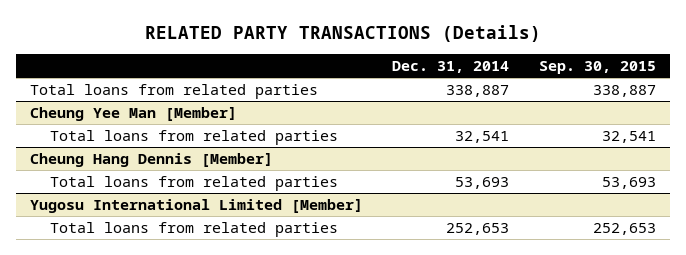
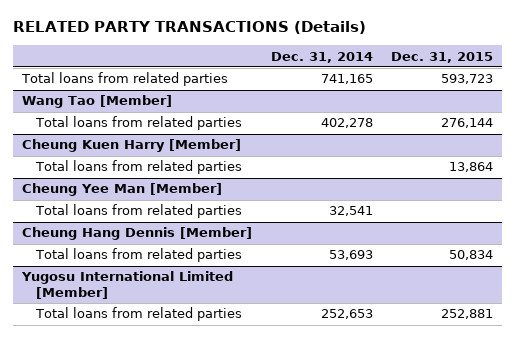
- | Dec. 31, 2014 | Sep. 30, 2015
+ | Dec. 31, 2014 | Dec. 31, 2015
- Total loans from related parties | 338,887 | 338,887
+ Total loans from related parties | 741,165 | 593,723
+ Wang Tao [Member]
+ Total loans from related parties | 402,278 | 276,144
+ Cheung Kuen Harry [Member]
+ Total loans from related parties | | 13,864

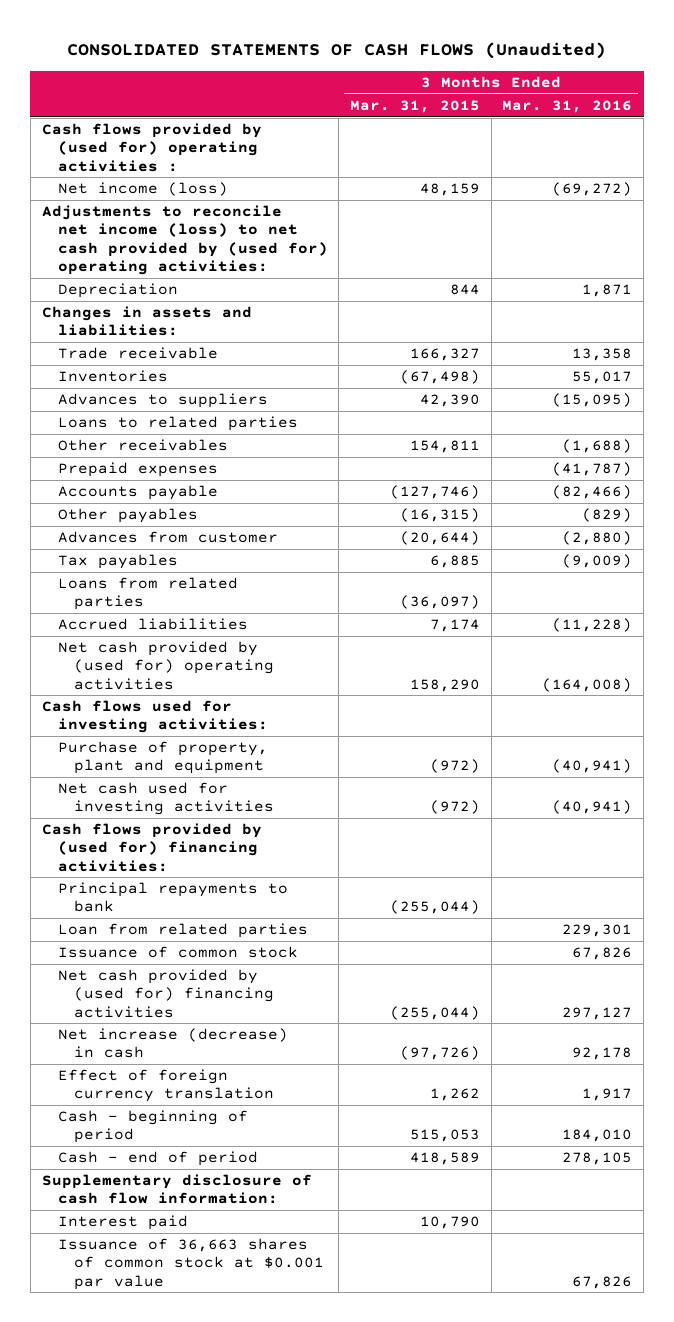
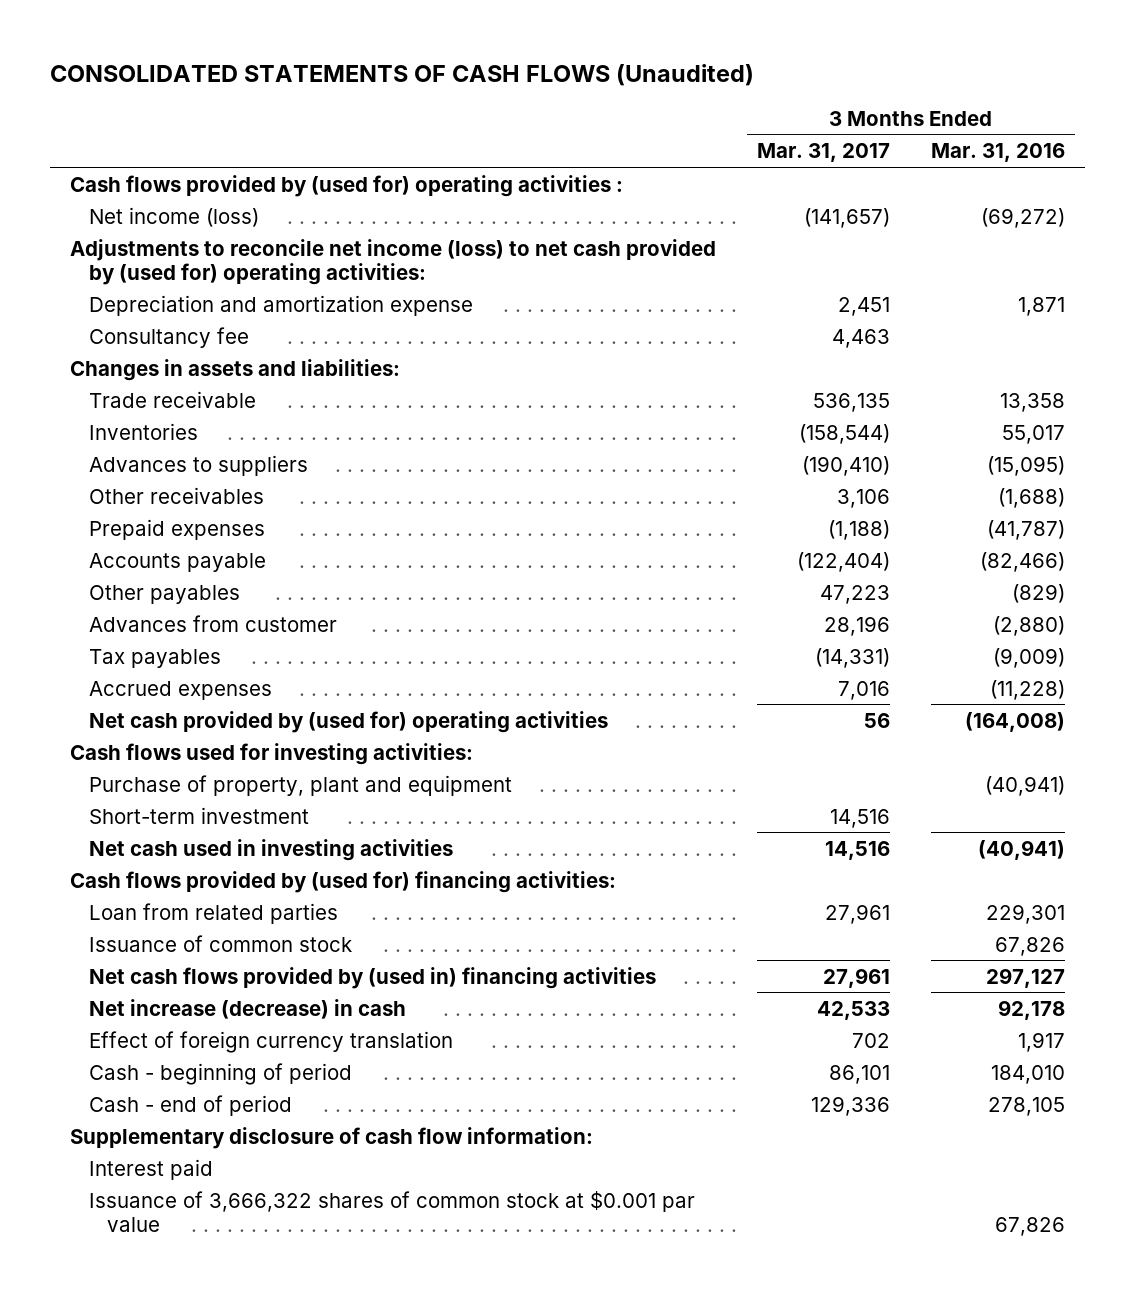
- | 3 Months Ended Mar. 31, 2015 | 3 Months Ended Mar. 31, 2016
+ | 3 Months Ended Mar. 31, 2017 | 3 Months Ended Mar. 31, 2016
- Depreciation | 844 | 1,871
+ Depreciation and amortization expense | 2,451 | 1,871
+ Consultancy fee | 4,463 |
- Loans to related parties
- Loans from related parties | (36,097) |
- Accrued liabilities | 7,174 | (11,228)
+ Accrued expenses | 7,016 | (11,228)
- Net cash used for investing activities | (972) | (40,941)
+ Short-term investment | 14,516 |
+ Net cash used in investing activities | 14,516 | (40,941)
- Principal repayments to bank | (255,044) |
- Net cash provided by (used for) financing activities | (255,044) | 297,127
+ Net cash flows provided by (used in) financing activities | 27,961 | 297,127
- Issuance of 36,663 shares of common stock at $0.001 par value | | 67,826
+ Issuance of 3,666,322 shares of common stock at $0.001 par value | | 67,826

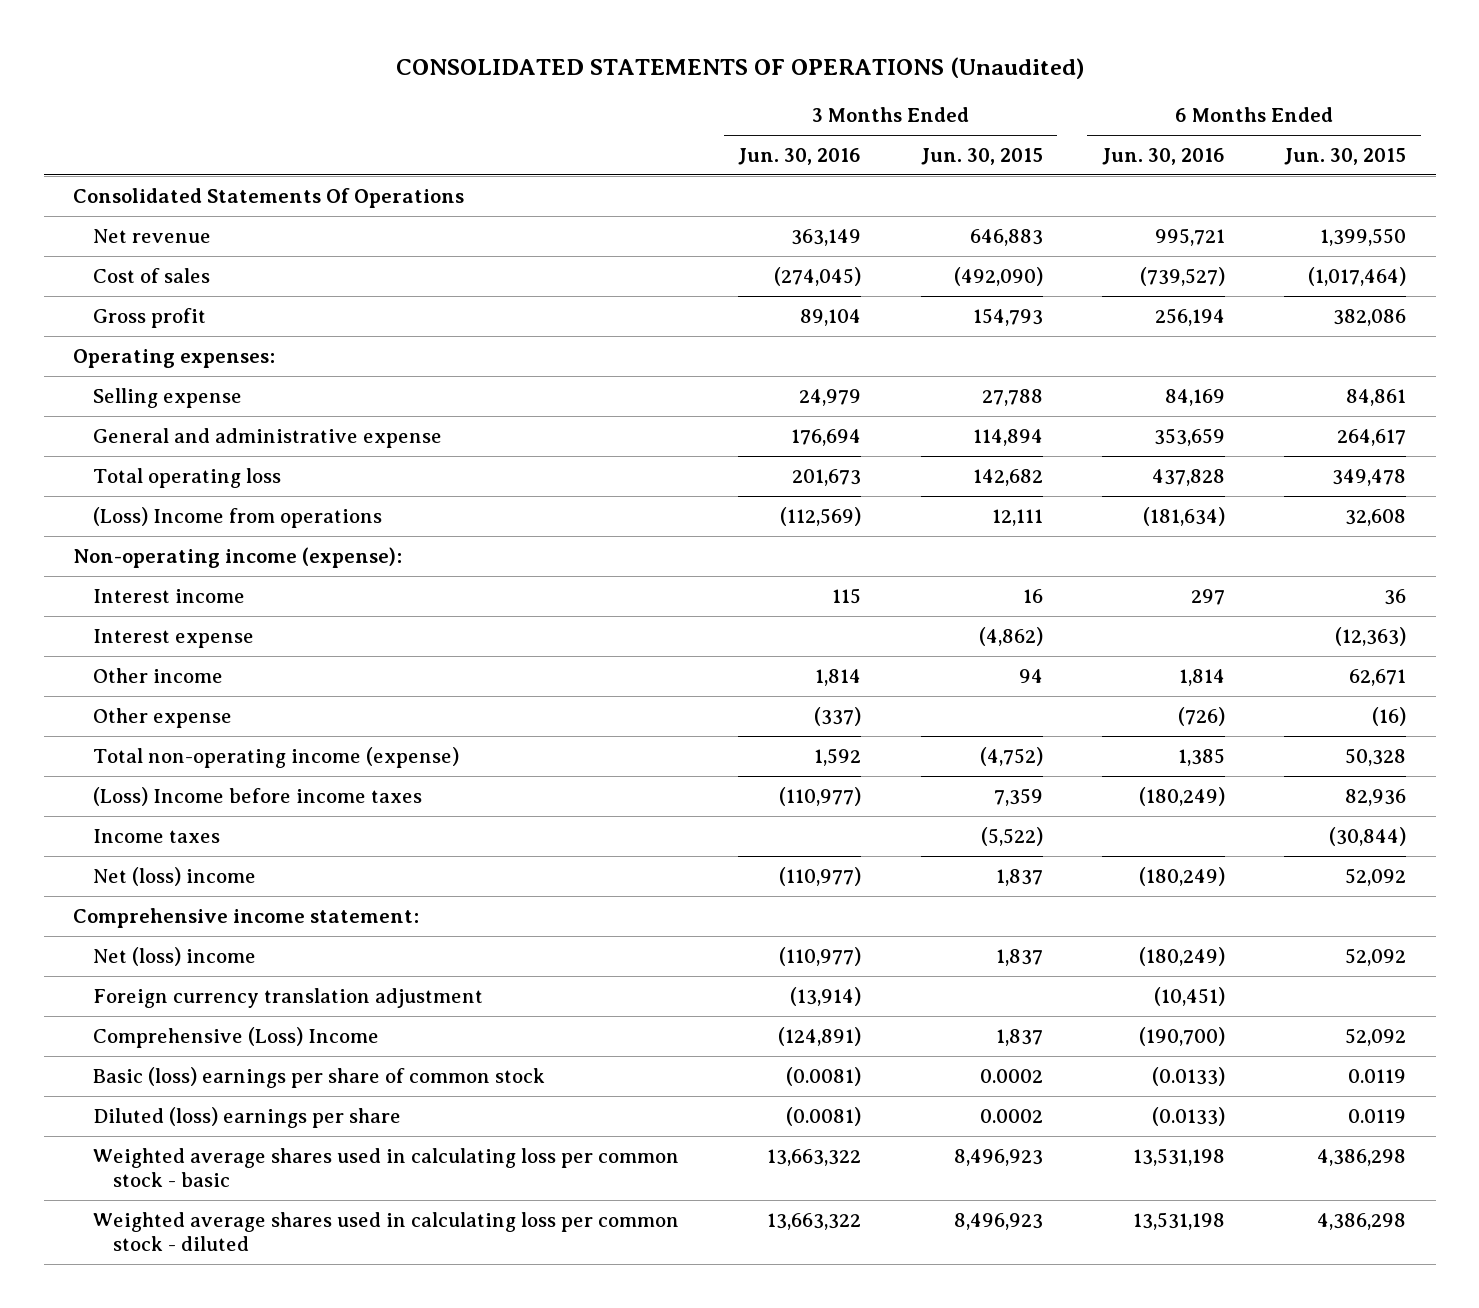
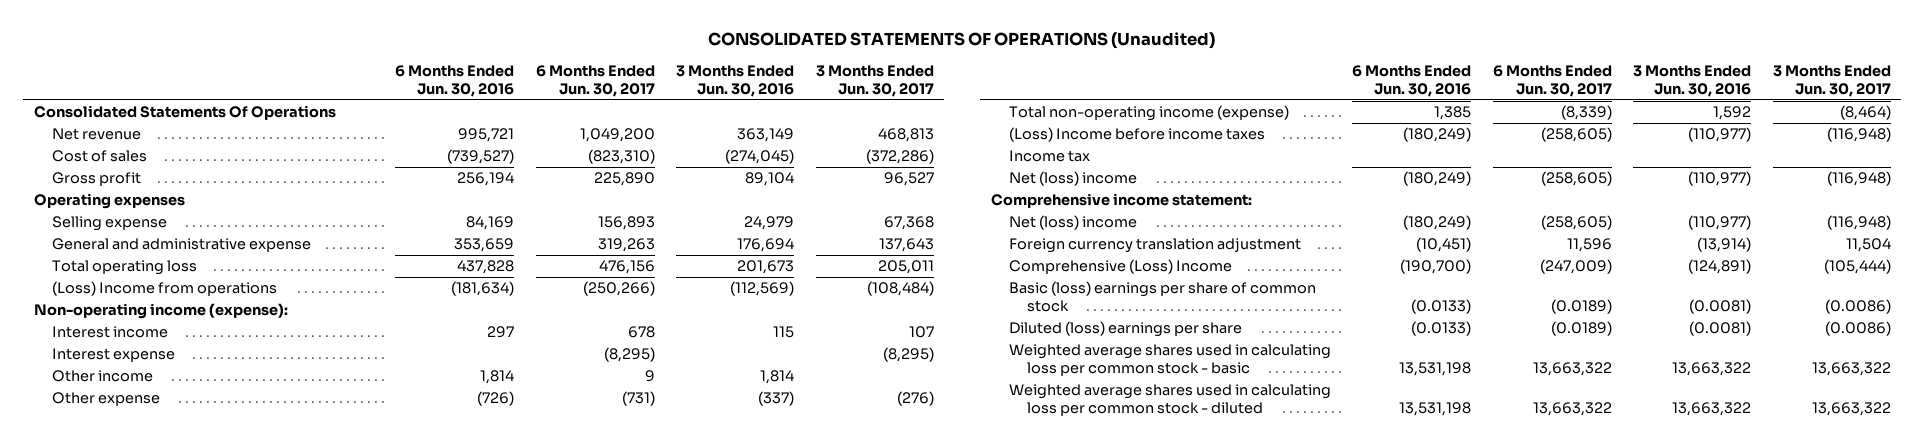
- | 3 Months Ended Jun. 30, 2016 | 3 Months Ended Jun. 30, 2015 | 6 Months Ended Jun. 30, 2016 | 6 Months Ended Jun. 30, 2015
+ | 6 Months Ended Jun. 30, 2016 | 6 Months Ended Jun. 30, 2017 | 3 Months Ended Jun. 30, 2016 | 3 Months Ended Jun. 30, 2017
- Operating expenses:
+ Operating expenses
- Income taxes | | (5,522) | | (30,844)
+ Income tax

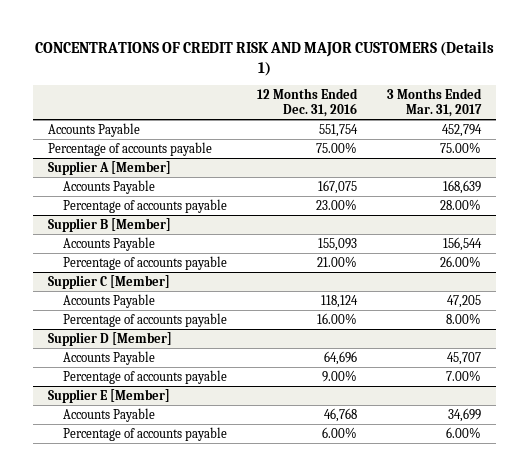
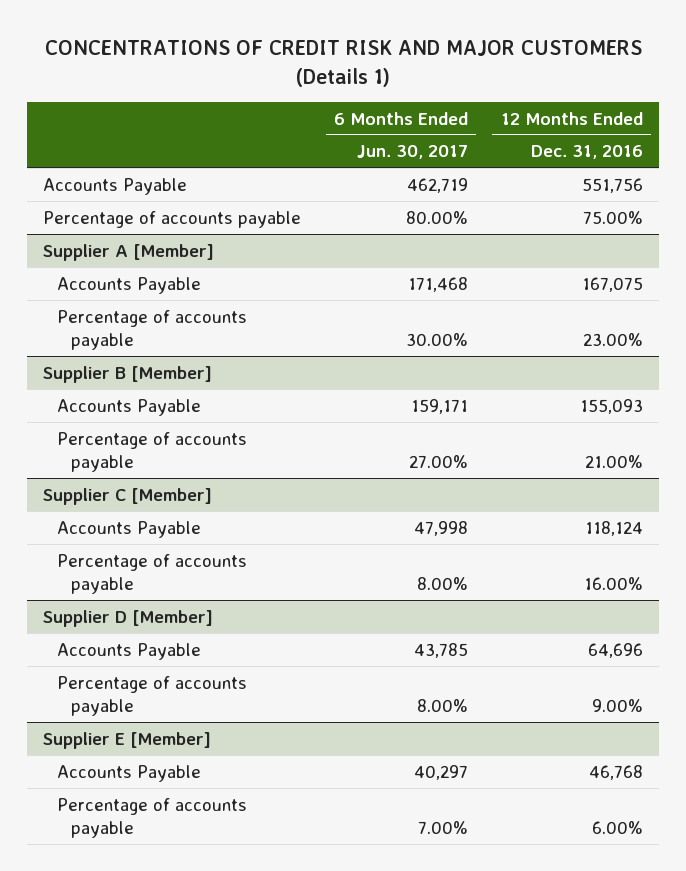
- | 12 Months Ended Dec. 31, 2016 | 3 Months Ended Mar. 31, 2017
+ | 6 Months Ended Jun. 30, 2017 | 12 Months Ended Dec. 31, 2016
- Accounts Payable | 551,754 | 452,794
+ Accounts Payable | 462,719 | 551,756

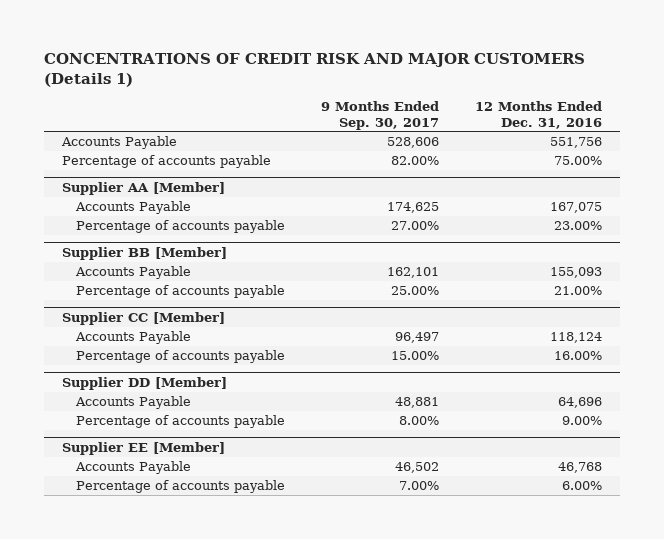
- | 6 Months Ended Jun. 30, 2017 | 12 Months Ended Dec. 31, 2016
+ | 9 Months Ended Sep. 30, 2017 | 12 Months Ended Dec. 31, 2016
- Supplier A [Member]
+ Supplier AA [Member]
- Supplier B [Member]
+ Supplier BB [Member]
- Supplier C [Member]
+ Supplier CC [Member]
- Supplier D [Member]
+ Supplier DD [Member]
- Supplier E [Member]
+ Supplier EE [Member]

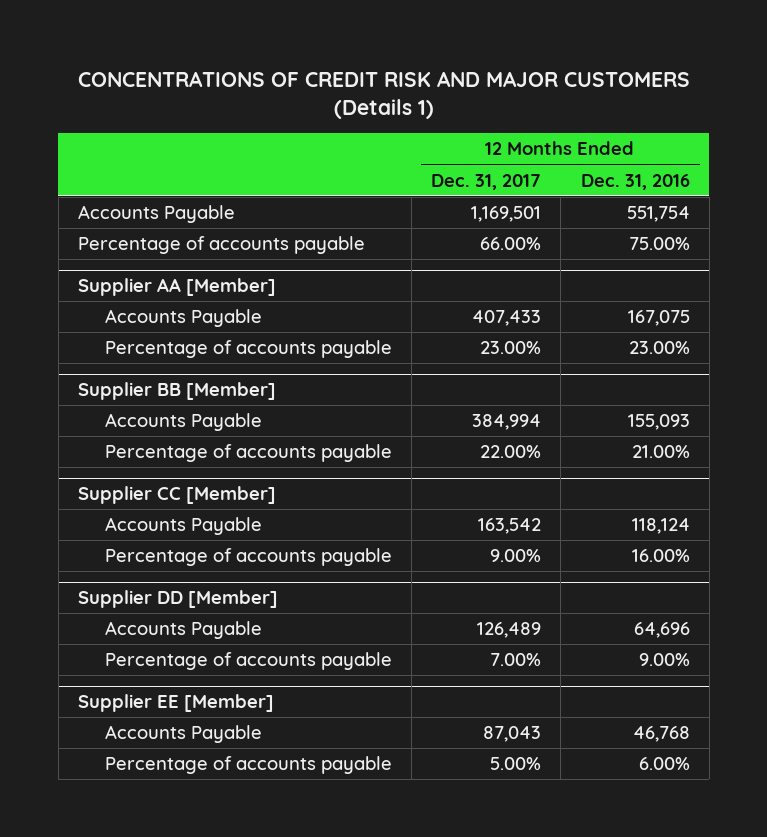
- | 9 Months Ended Sep. 30, 2017 | 12 Months Ended Dec. 31, 2016
+ | 12 Months Ended Dec. 31, 2017 | 12 Months Ended Dec. 31, 2016
- Accounts Payable | 528,606 | 551,756
+ Accounts Payable | 1,169,501 | 551,754

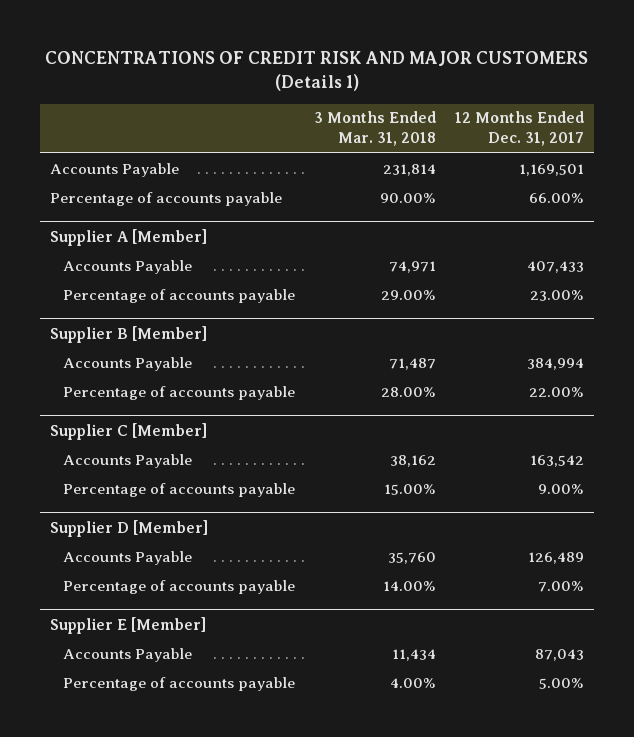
- | 12 Months Ended Dec. 31, 2017 | 12 Months Ended Dec. 31, 2016
+ | 3 Months Ended Mar. 31, 2018 | 12 Months Ended Dec. 31, 2017
- Supplier AA [Member]
+ Supplier A [Member]
- Supplier BB [Member]
+ Supplier B [Member]
- Supplier CC [Member]
+ Supplier C [Member]
- Supplier DD [Member]
+ Supplier D [Member]
- Supplier EE [Member]
+ Supplier E [Member]

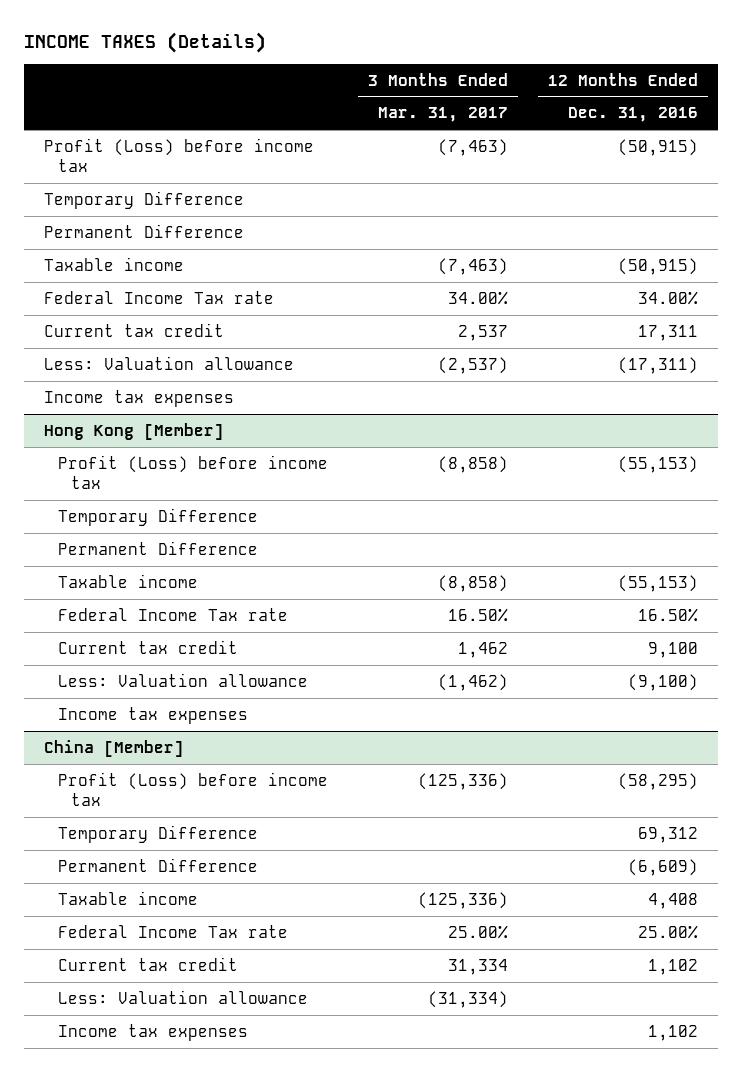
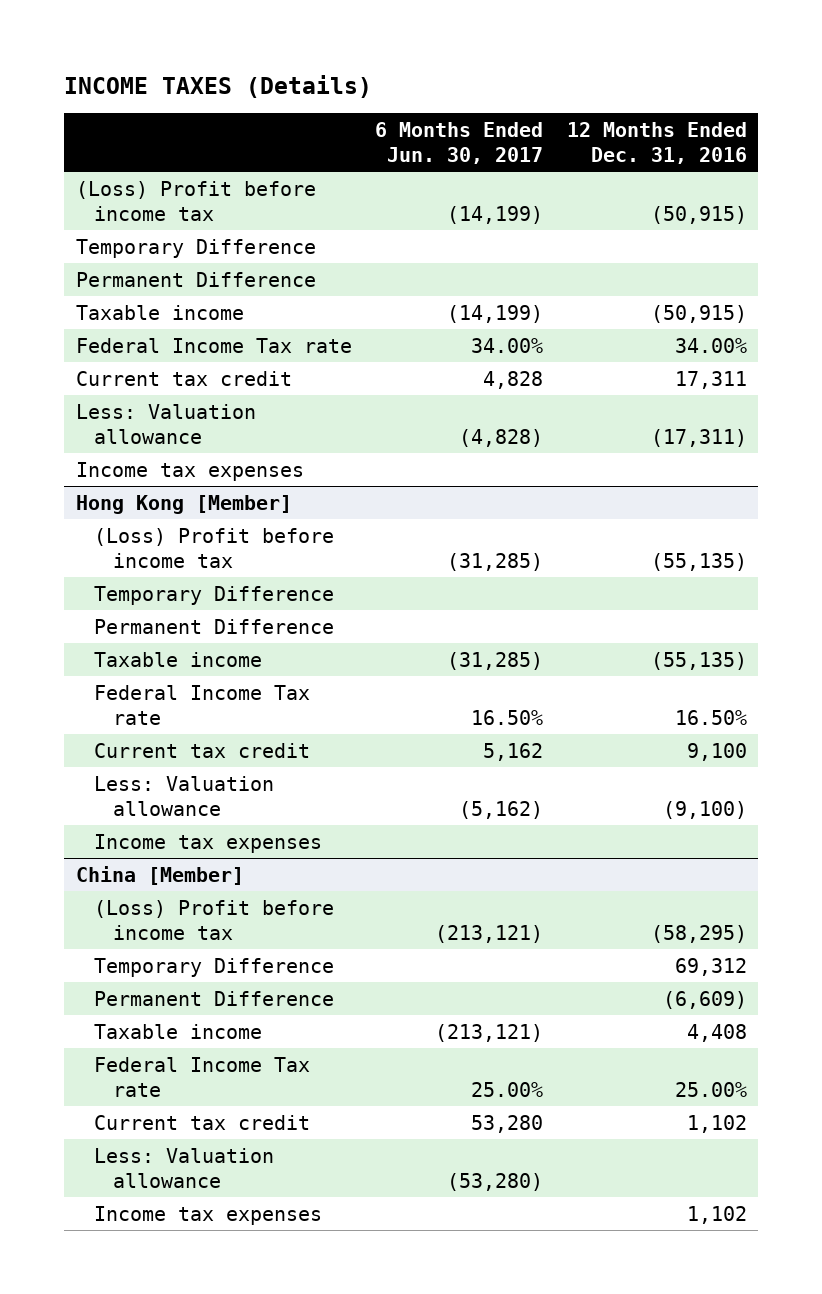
- | 3 Months Ended Mar. 31, 2017 | 12 Months Ended Dec. 31, 2016
+ | 6 Months Ended Jun. 30, 2017 | 12 Months Ended Dec. 31, 2016
- Profit (Loss) before income tax | (7,463) | (50,915)
+ (Loss) Profit before income tax | (14,199) | (50,915)
@ Hong Kong [Member]
- Profit (Loss) before income tax | (8,858) | (55,153)
+ (Loss) Profit before income tax | (31,285) | (55,135)
- Taxable income | (8,858) | (55,153)
+ Taxable income | (31,285) | (55,135)
@ China [Member]
- Profit (Loss) before income tax | (125,336) | (58,295)
+ (Loss) Profit before income tax | (213,121) | (58,295)

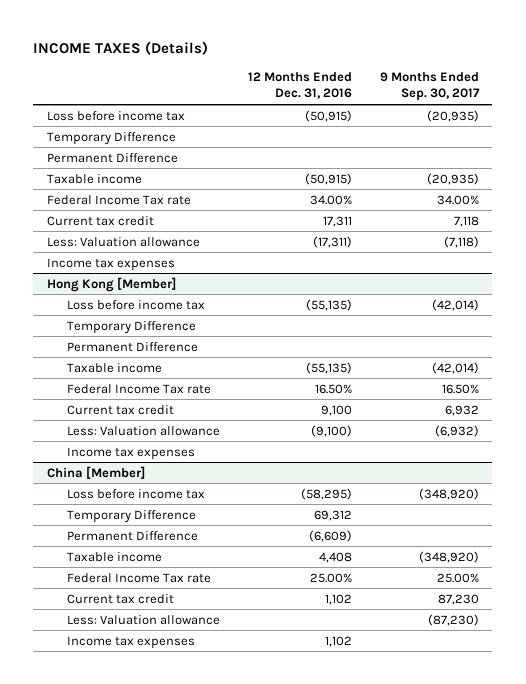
- | 6 Months Ended Jun. 30, 2017 | 12 Months Ended Dec. 31, 2016
+ | 12 Months Ended Dec. 31, 2016 | 9 Months Ended Sep. 30, 2017
- (Loss) Profit before income tax | (14,199) | (50,915)
+ Loss before income tax | (50,915) | (20,935)
@ Hong Kong [Member]
- (Loss) Profit before income tax | (31,285) | (55,135)
+ Loss before income tax | (55,135) | (42,014)
@ China [Member]
- (Loss) Profit before income tax | (213,121) | (58,295)
+ Loss before income tax | (58,295) | (348,920)

